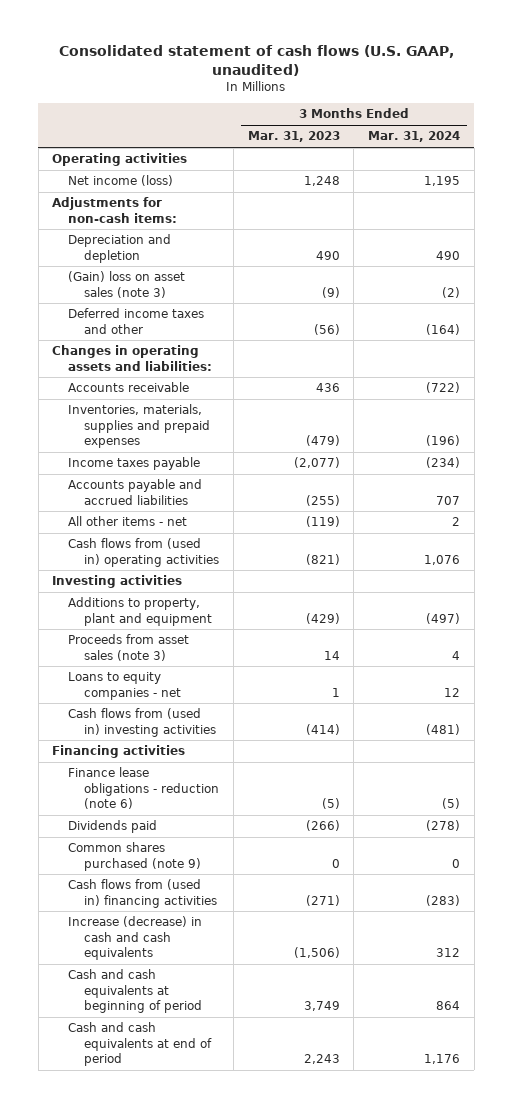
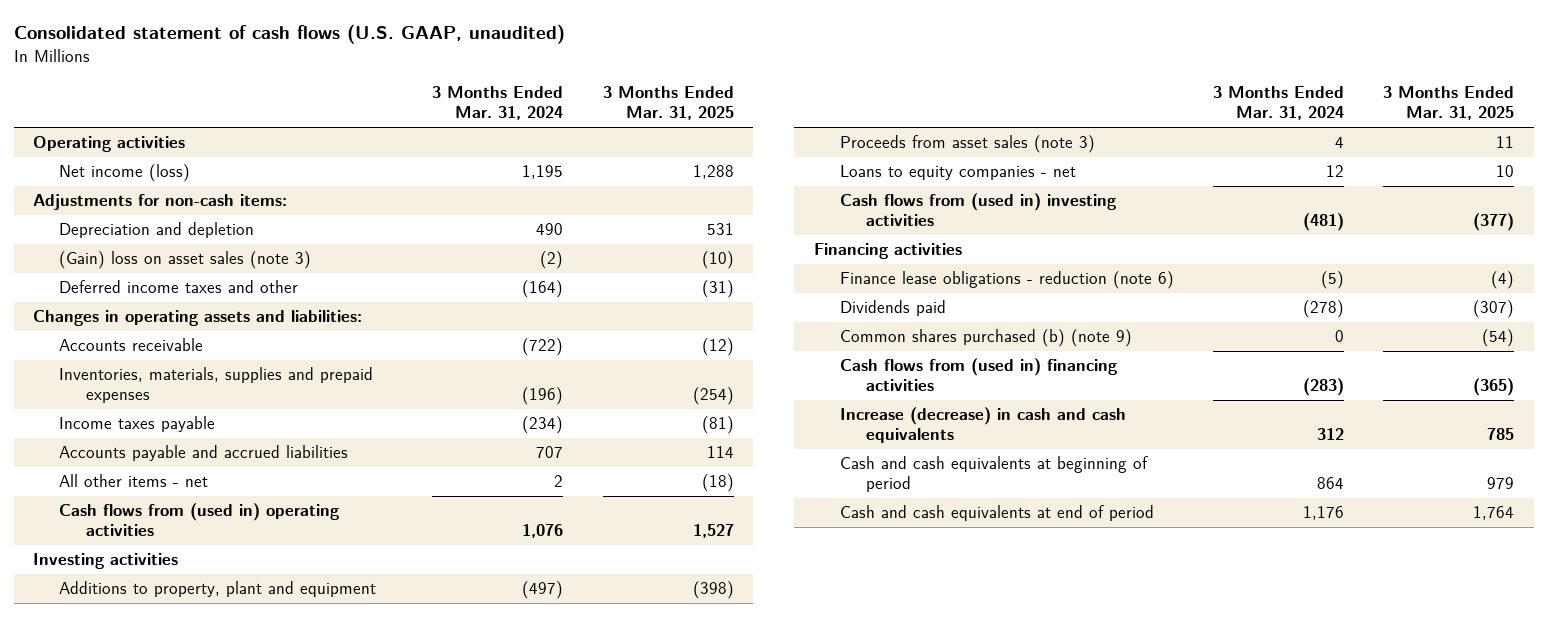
- | 3 Months Ended Mar. 31, 2023 | 3 Months Ended Mar. 31, 2024
+ | 3 Months Ended Mar. 31, 2024 | 3 Months Ended Mar. 31, 2025
- Common shares purchased (note 9) | 0 | 0
+ Common shares purchased (b) (note 9) | 0 | (54)

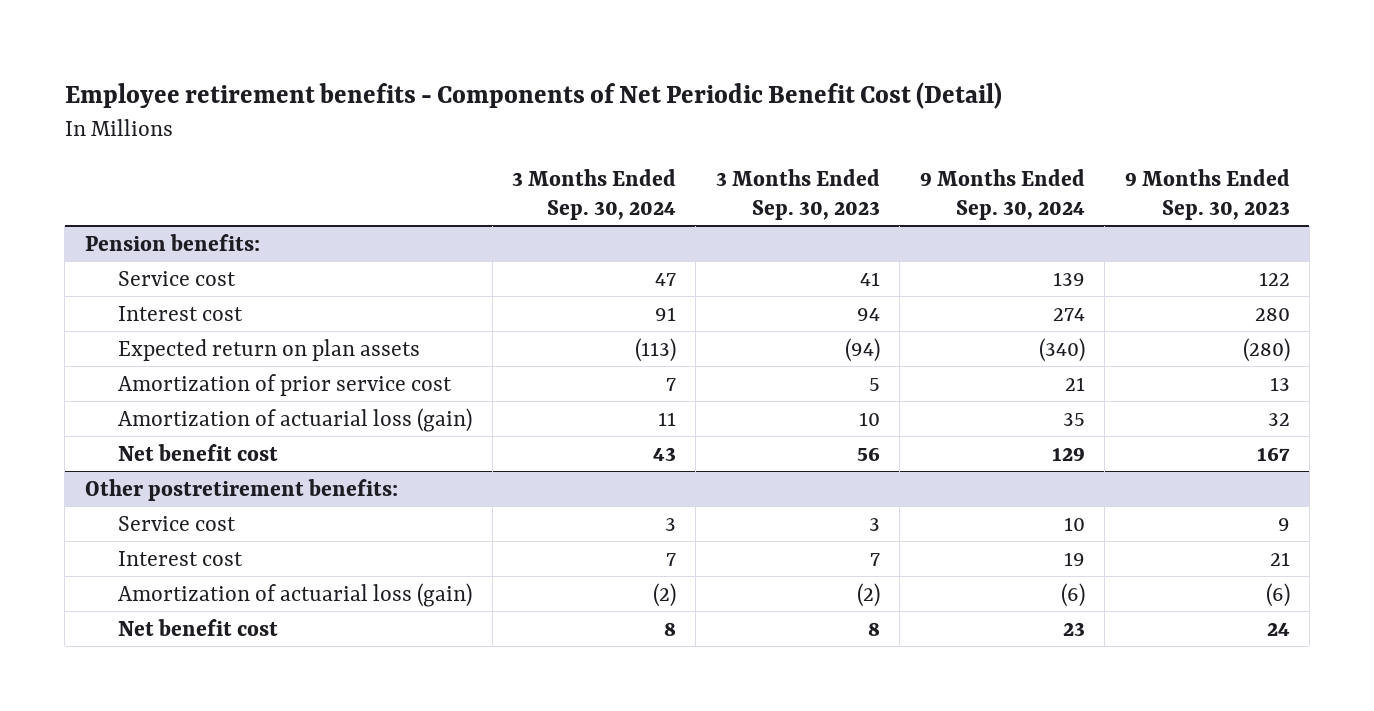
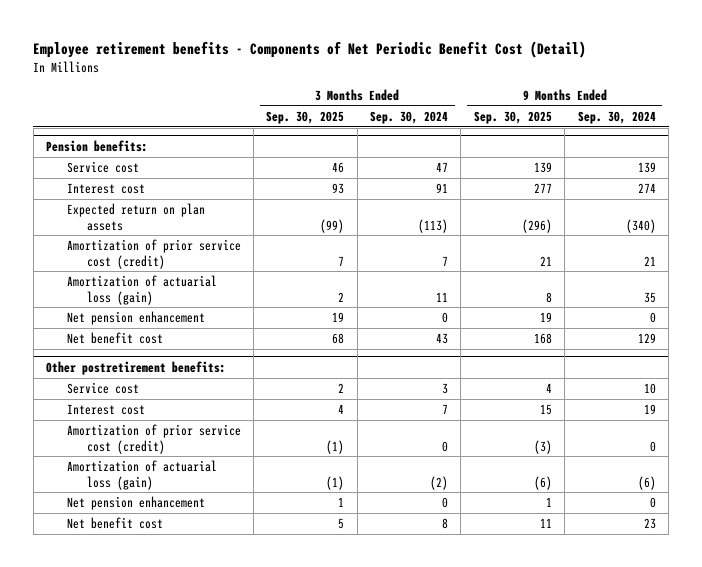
- | 3 Months Ended Sep. 30, 2024 | 3 Months Ended Sep. 30, 2023 | 9 Months Ended Sep. 30, 2024 | 9 Months Ended Sep. 30, 2023
+ | 3 Months Ended Sep. 30, 2025 | 3 Months Ended Sep. 30, 2024 | 9 Months Ended Sep. 30, 2025 | 9 Months Ended Sep. 30, 2024
@ Pension benefits:
- Amortization of prior service cost | 7 | 5 | 21 | 13
+ Amortization of prior service cost (credit) | 7 | 7 | 21 | 21
+ Net pension enhancement | 19 | 0 | 19 | 0
@ Other postretirement benefits:
+ Amortization of prior service cost (credit) | (1) | 0 | (3) | 0
+ Net pension enhancement | 1 | 0 | 1 | 0

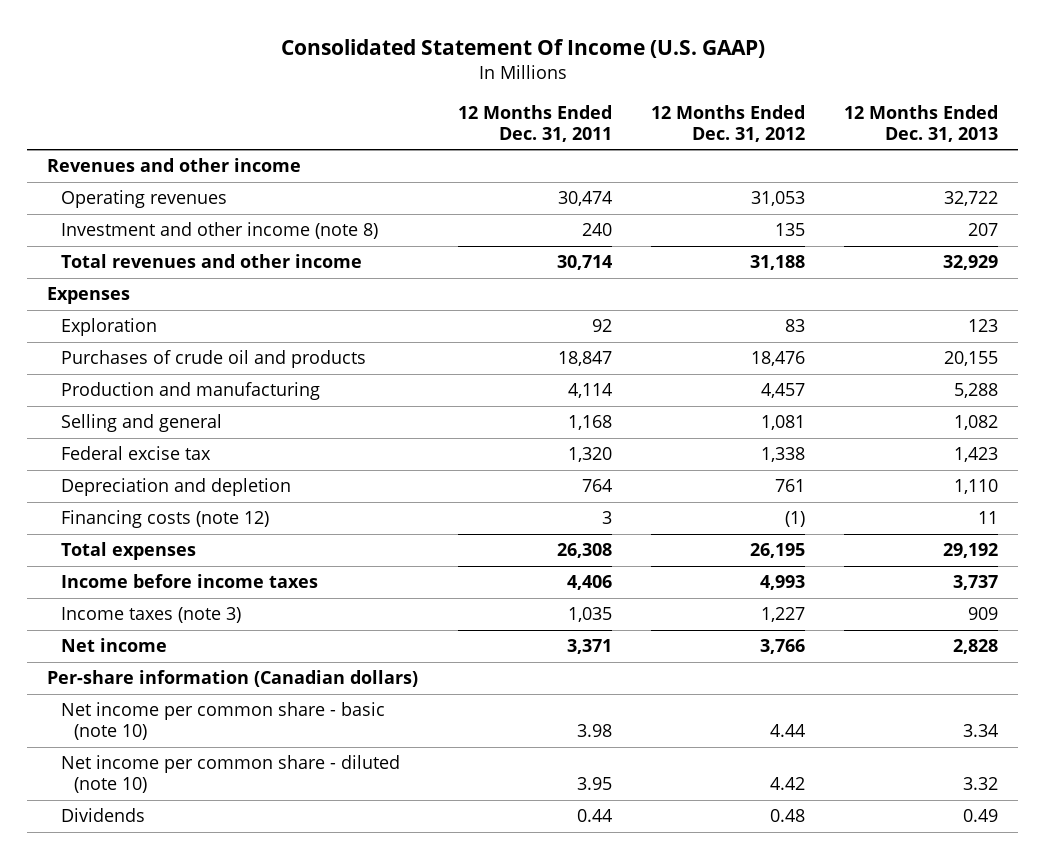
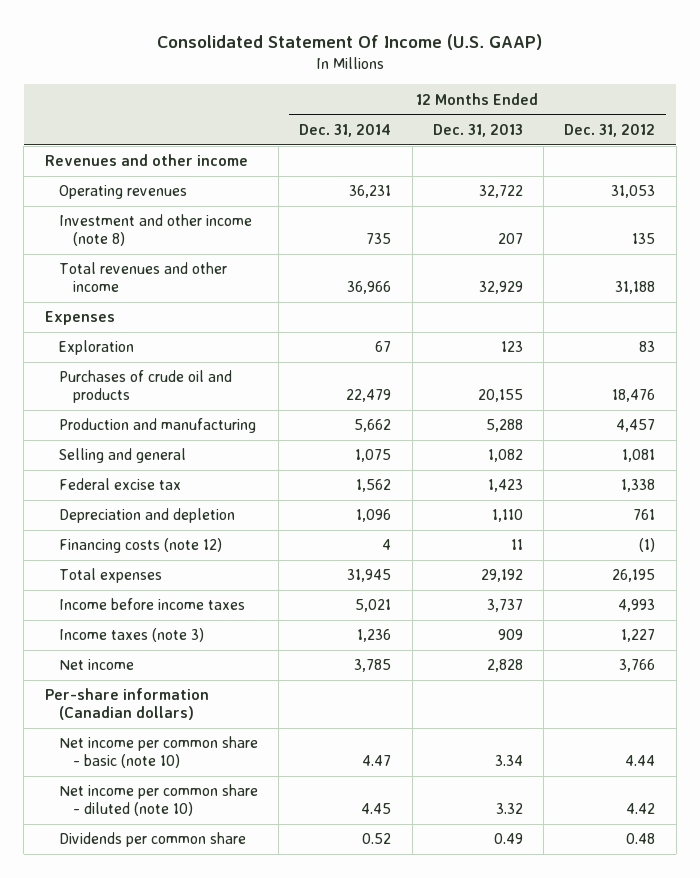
- | 12 Months Ended Dec. 31, 2011 | 12 Months Ended Dec. 31, 2012 | 12 Months Ended Dec. 31, 2013
+ | 12 Months Ended Dec. 31, 2014 | 12 Months Ended Dec. 31, 2013 | 12 Months Ended Dec. 31, 2012
- Dividends | 0.44 | 0.48 | 0.49
+ Dividends per common share | 0.52 | 0.49 | 0.48

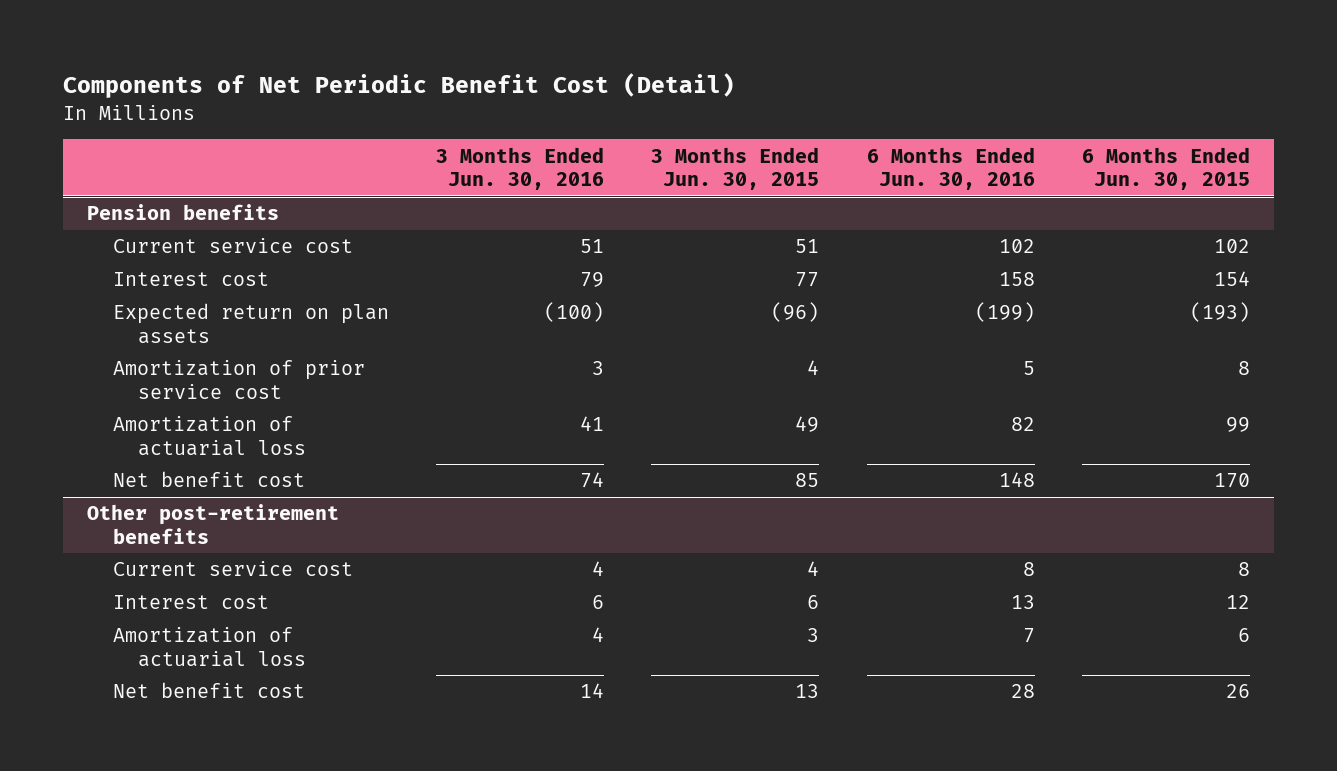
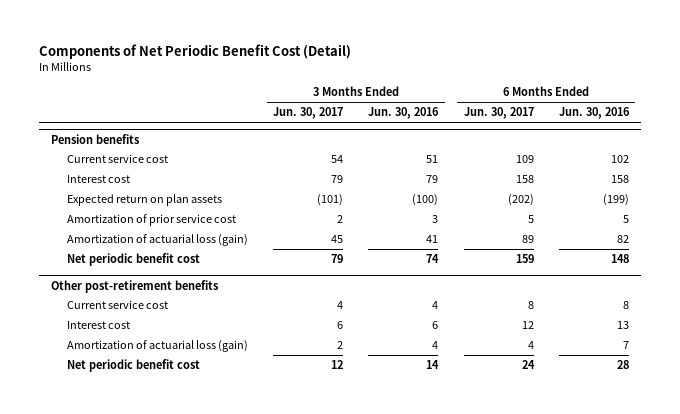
- | 3 Months Ended Jun. 30, 2016 | 3 Months Ended Jun. 30, 2015 | 6 Months Ended Jun. 30, 2016 | 6 Months Ended Jun. 30, 2015
+ | 3 Months Ended Jun. 30, 2017 | 3 Months Ended Jun. 30, 2016 | 6 Months Ended Jun. 30, 2017 | 6 Months Ended Jun. 30, 2016
@ Pension benefits
- Amortization of actuarial loss | 41 | 49 | 82 | 99
- Net benefit cost | 74 | 85 | 148 | 170
+ Amortization of actuarial loss (gain) | 45 | 41 | 89 | 82
+ Net periodic benefit cost | 79 | 74 | 159 | 148
@ Other post-retirement benefits
- Amortization of actuarial loss | 4 | 3 | 7 | 6
- Net benefit cost | 14 | 13 | 28 | 26
+ Amortization of actuarial loss (gain) | 2 | 4 | 4 | 7
+ Net periodic benefit cost | 12 | 14 | 24 | 28

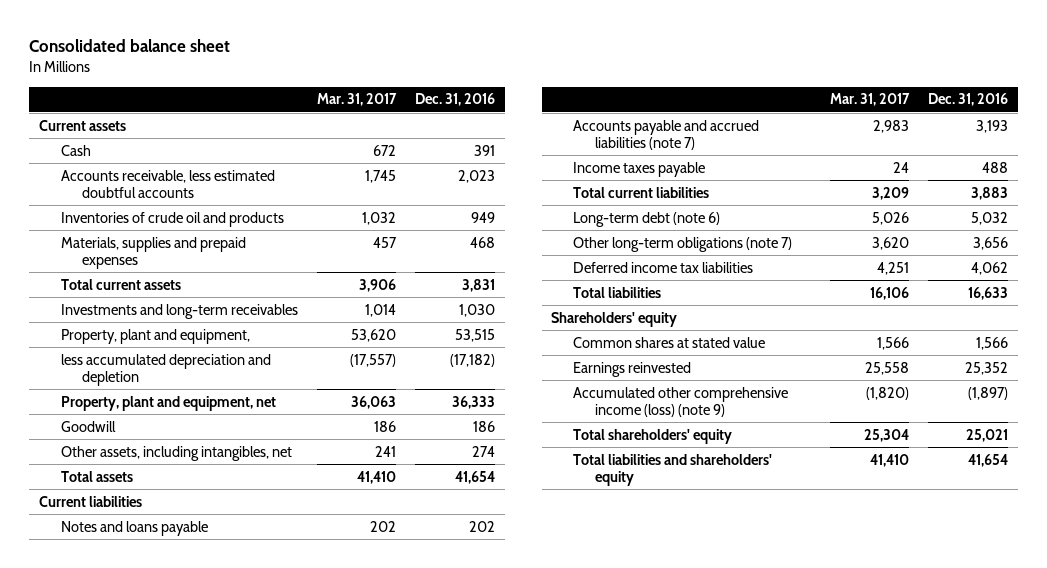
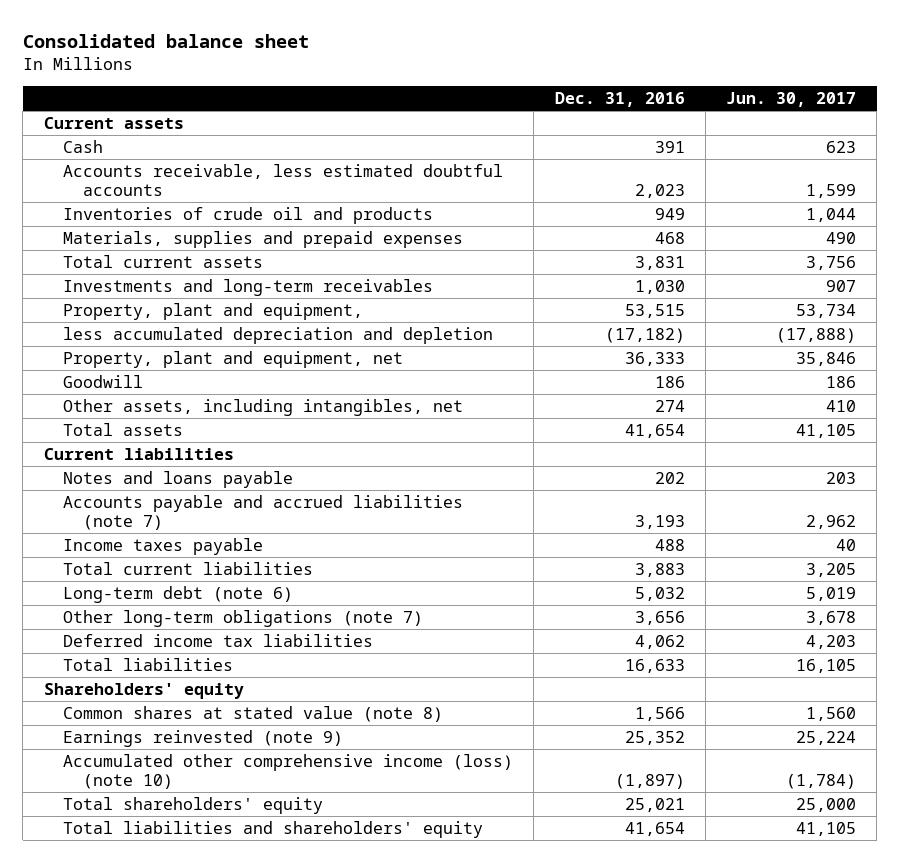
- | Mar. 31, 2017 | Dec. 31, 2016
+ | Dec. 31, 2016 | Jun. 30, 2017
- Common shares at stated value | 1,566 | 1,566
- Earnings reinvested | 25,558 | 25,352
- Accumulated other comprehensive income (loss) (note 9) | (1,820) | (1,897)
+ Common shares at stated value (note 8) | 1,566 | 1,560
+ Earnings reinvested (note 9) | 25,352 | 25,224
+ Accumulated other comprehensive income (loss) (note 10) | (1,897) | (1,784)

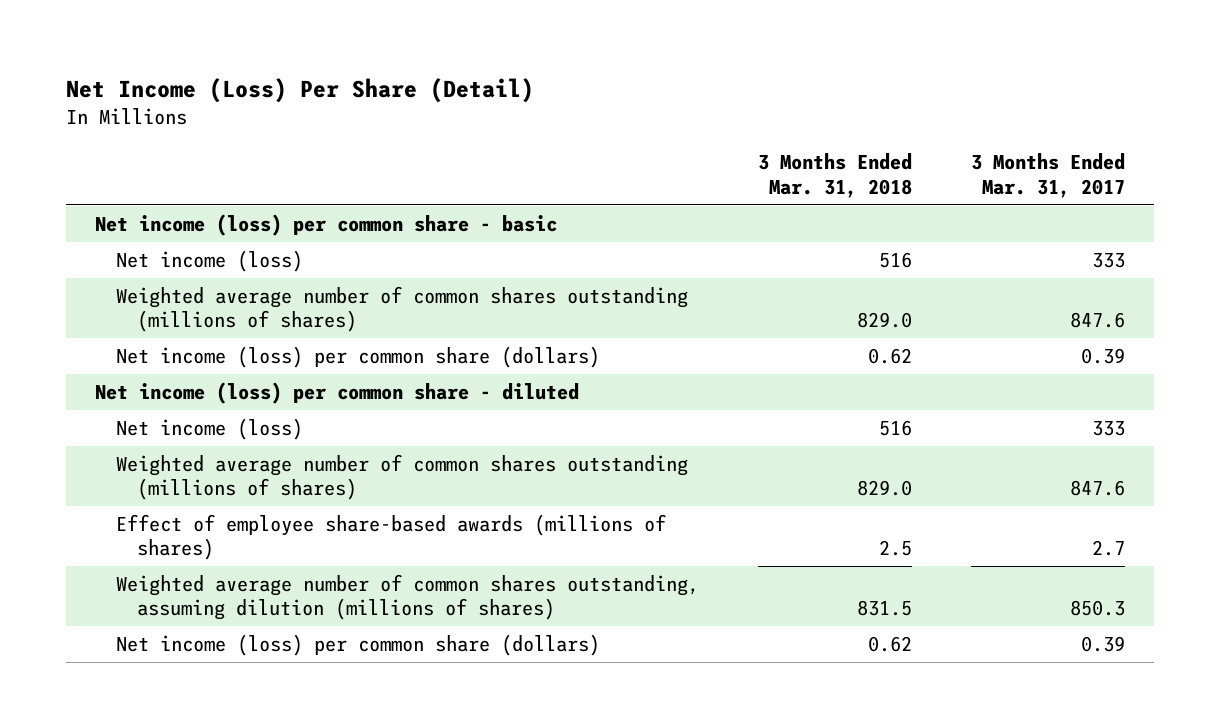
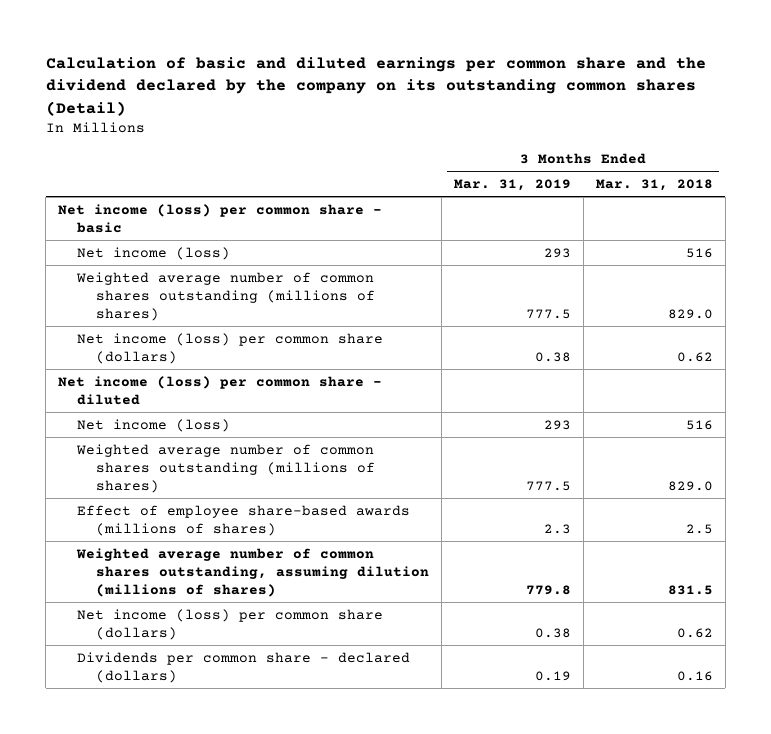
- Net Income (Loss) Per Share (Detail)
+ Calculation of basic and diluted earnings per common share and the dividend declared by the company on its outstanding common shares (Detail)
- | 3 Months Ended Mar. 31, 2018 | 3 Months Ended Mar. 31, 2017
+ | 3 Months Ended Mar. 31, 2019 | 3 Months Ended Mar. 31, 2018
+ Dividends per common share - declared (dollars) | 0.19 | 0.16

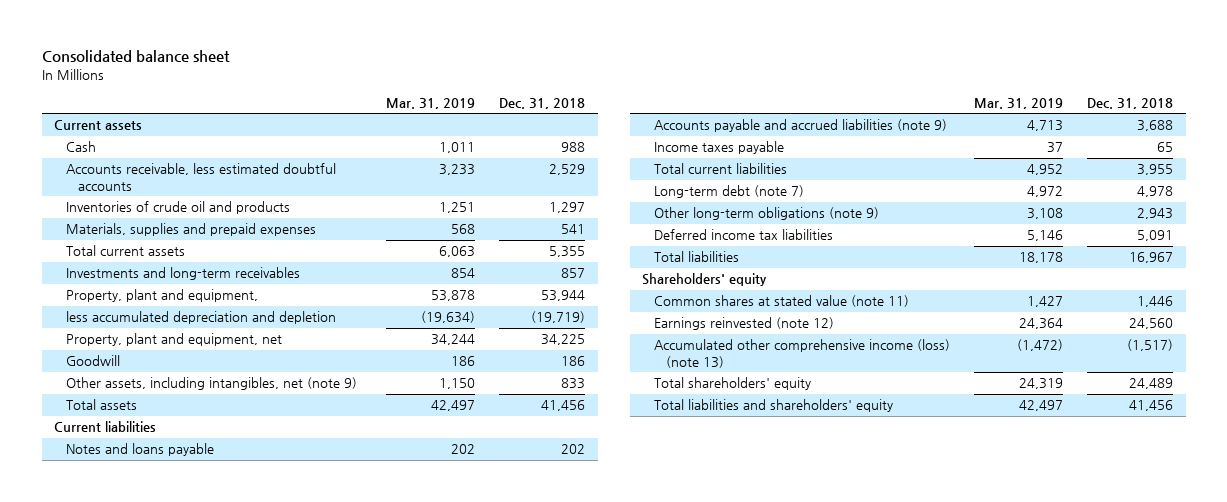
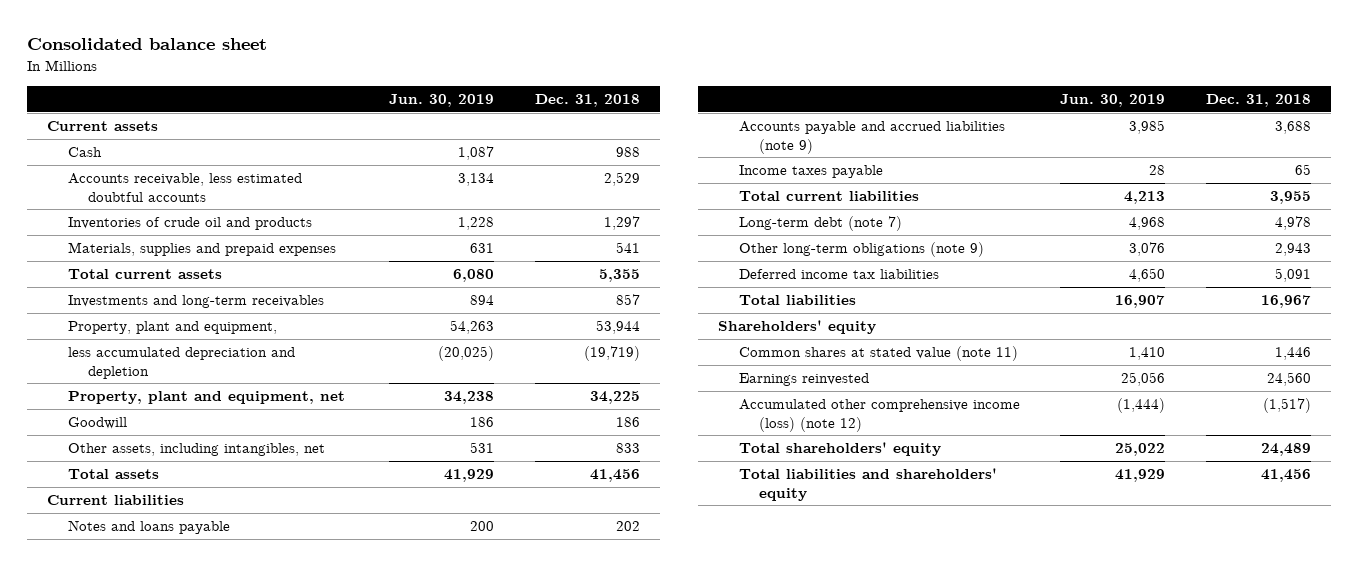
- | Mar. 31, 2019 | Dec. 31, 2018
+ | Jun. 30, 2019 | Dec. 31, 2018
- Other assets, including intangibles, net (note 9) | 1,150 | 833
+ Other assets, including intangibles, net | 531 | 833
- Earnings reinvested (note 12) | 24,364 | 24,560
- Accumulated other comprehensive income (loss) (note 13) | (1,472) | (1,517)
+ Earnings reinvested | 25,056 | 24,560
+ Accumulated other comprehensive income (loss) (note 12) | (1,444) | (1,517)

